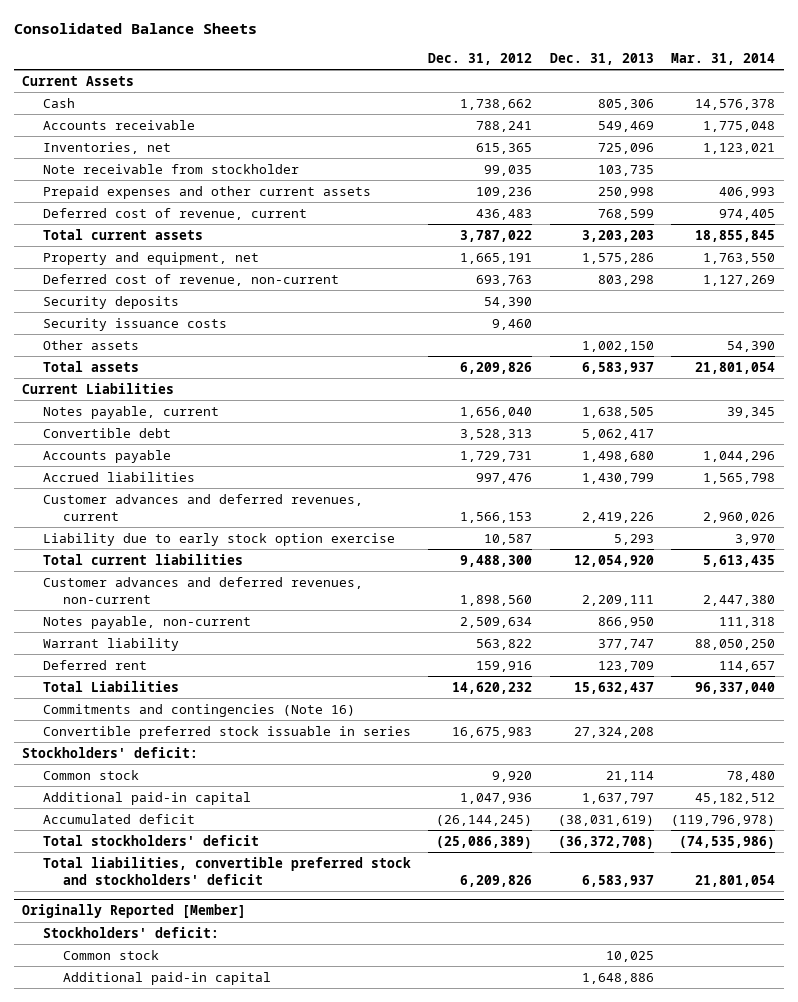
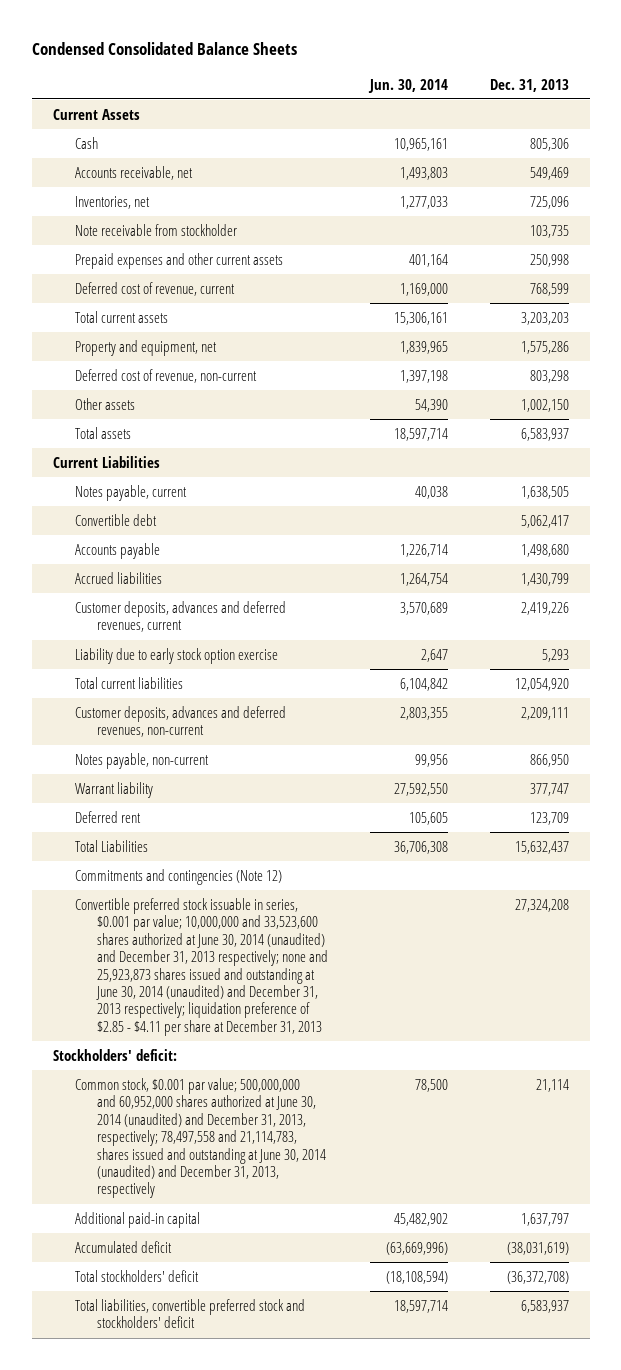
- Consolidated Balance Sheets
+ Condensed Consolidated Balance Sheets
- | Dec. 31, 2012 | Dec. 31, 2013 | Mar. 31, 2014
+ | Jun. 30, 2014 | Dec. 31, 2013
- Accounts receivable | 788,241 | 549,469 | 1,775,048
+ Accounts receivable, net | 1,493,803 | 549,469
- Security deposits | 54,390 | |
- Security issuance costs | 9,460 | |
- Customer advances and deferred revenues, current | 1,566,153 | 2,419,226 | 2,960,026
+ Customer deposits, advances and deferred revenues, current | 3,570,689 | 2,419,226
- Customer advances and deferred revenues, non-current | 1,898,560 | 2,209,111 | 2,447,380
+ Customer deposits, advances and deferred revenues, non-current | 2,803,355 | 2,209,111
- Commitments and contingencies (Note 16)
- Convertible preferred stock issuable in series | 16,675,983 | 27,324,208 |
+ Commitments and contingencies (Note 12)
+ Convertible preferred stock issuable in series, $0.001 par value; 10,000,000 and 33,523,600 shares authorized at June 30, 2014 (unaudited) and December 31, 2013 respectively; none and 25,923,873 shares issued and outstanding at June 30, 2014 (unaudited) and December 31, 2013 respectively; liquidation preference of $2.85 - $4.11 per share at December 31, 2013 | | 27,324,208
- Common stock | 9,920 | 21,114 | 78,480
+ Common stock, $0.001 par value; 500,000,000 and 60,952,000 shares authorized at June 30, 2014 (unaudited) and December 31, 2013, respectively; 78,497,558 and 21,114,783, shares issued and outstanding at June 30, 2014 (unaudited) and December 31, 2013, respectively | 78,500 | 21,114
- Originally Reported [Member]
- Stockholders' deficit:
- Common stock | | 10,025 |
- Additional paid-in capital | | 1,648,886 |

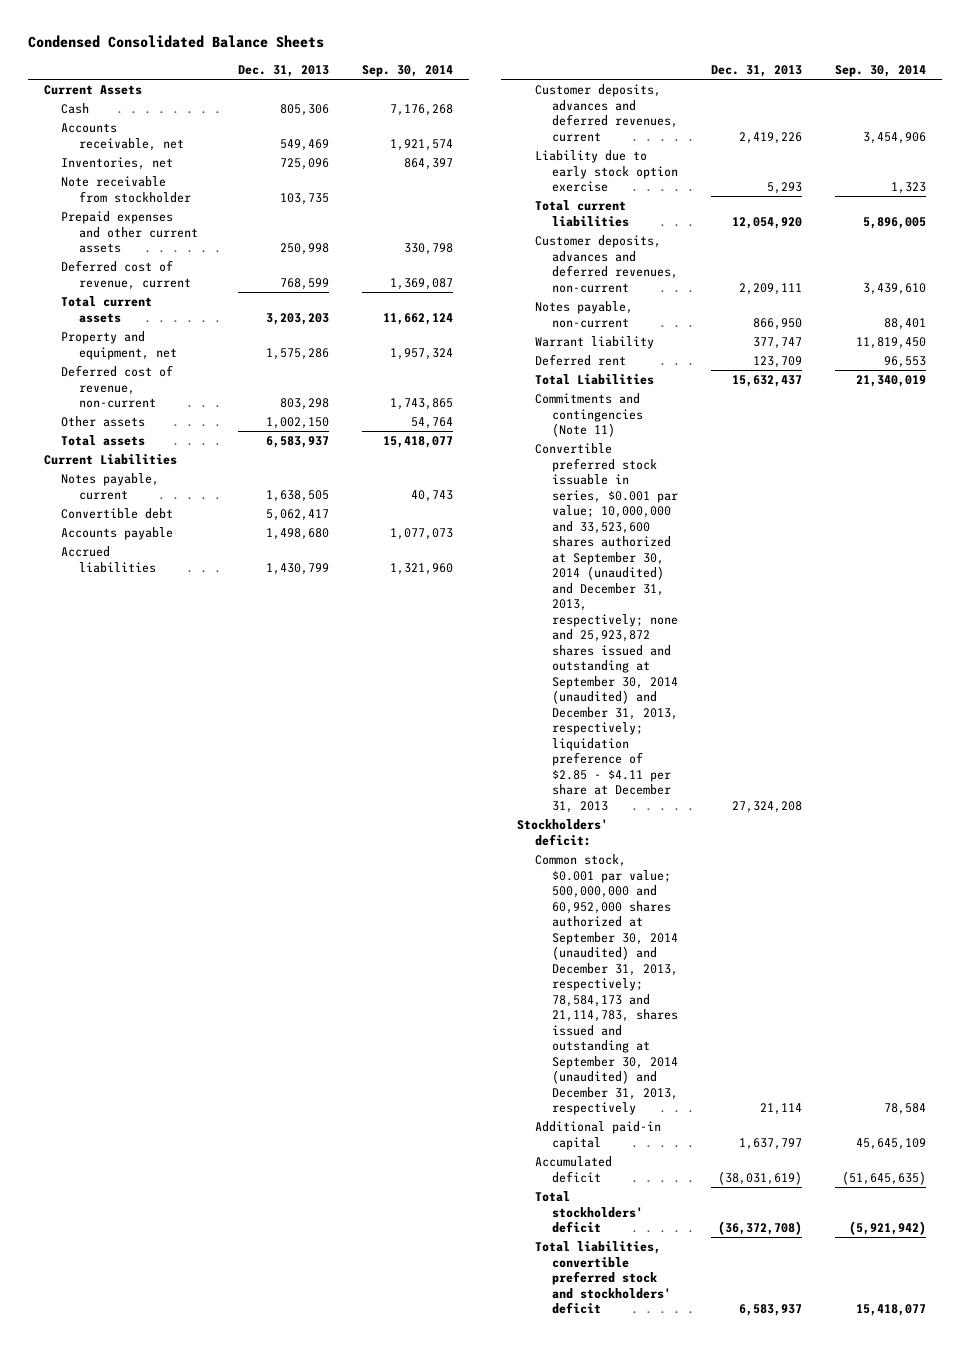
- | Jun. 30, 2014 | Dec. 31, 2013
+ | Dec. 31, 2013 | Sep. 30, 2014
- Commitments and contingencies (Note 12)
- Convertible preferred stock issuable in series, $0.001 par value; 10,000,000 and 33,523,600 shares authorized at June 30, 2014 (unaudited) and December 31, 2013 respectively; none and 25,923,873 shares issued and outstanding at June 30, 2014 (unaudited) and December 31, 2013 respectively; liquidation preference of $2.85 - $4.11 per share at December 31, 2013 | | 27,324,208
+ Commitments and contingencies (Note 11)
+ Convertible preferred stock issuable in series, $0.001 par value; 10,000,000 and 33,523,600 shares authorized at September 30, 2014 (unaudited) and December 31, 2013, respectively; none and 25,923,872 shares issued and outstanding at September 30, 2014 (unaudited) and December 31, 2013, respectively; liquidation preference of $2.85 - $4.11 per share at December 31, 2013 | 27,324,208 |
- Common stock, $0.001 par value; 500,000,000 and 60,952,000 shares authorized at June 30, 2014 (unaudited) and December 31, 2013, respectively; 78,497,558 and 21,114,783, shares issued and outstanding at June 30, 2014 (unaudited) and December 31, 2013, respectively | 78,500 | 21,114
+ Common stock, $0.001 par value; 500,000,000 and 60,952,000 shares authorized at September 30, 2014 (unaudited) and December 31, 2013, respectively; 78,584,173 and 21,114,783, shares issued and outstanding at September 30, 2014 (unaudited) and December 31, 2013, respectively | 21,114 | 78,584

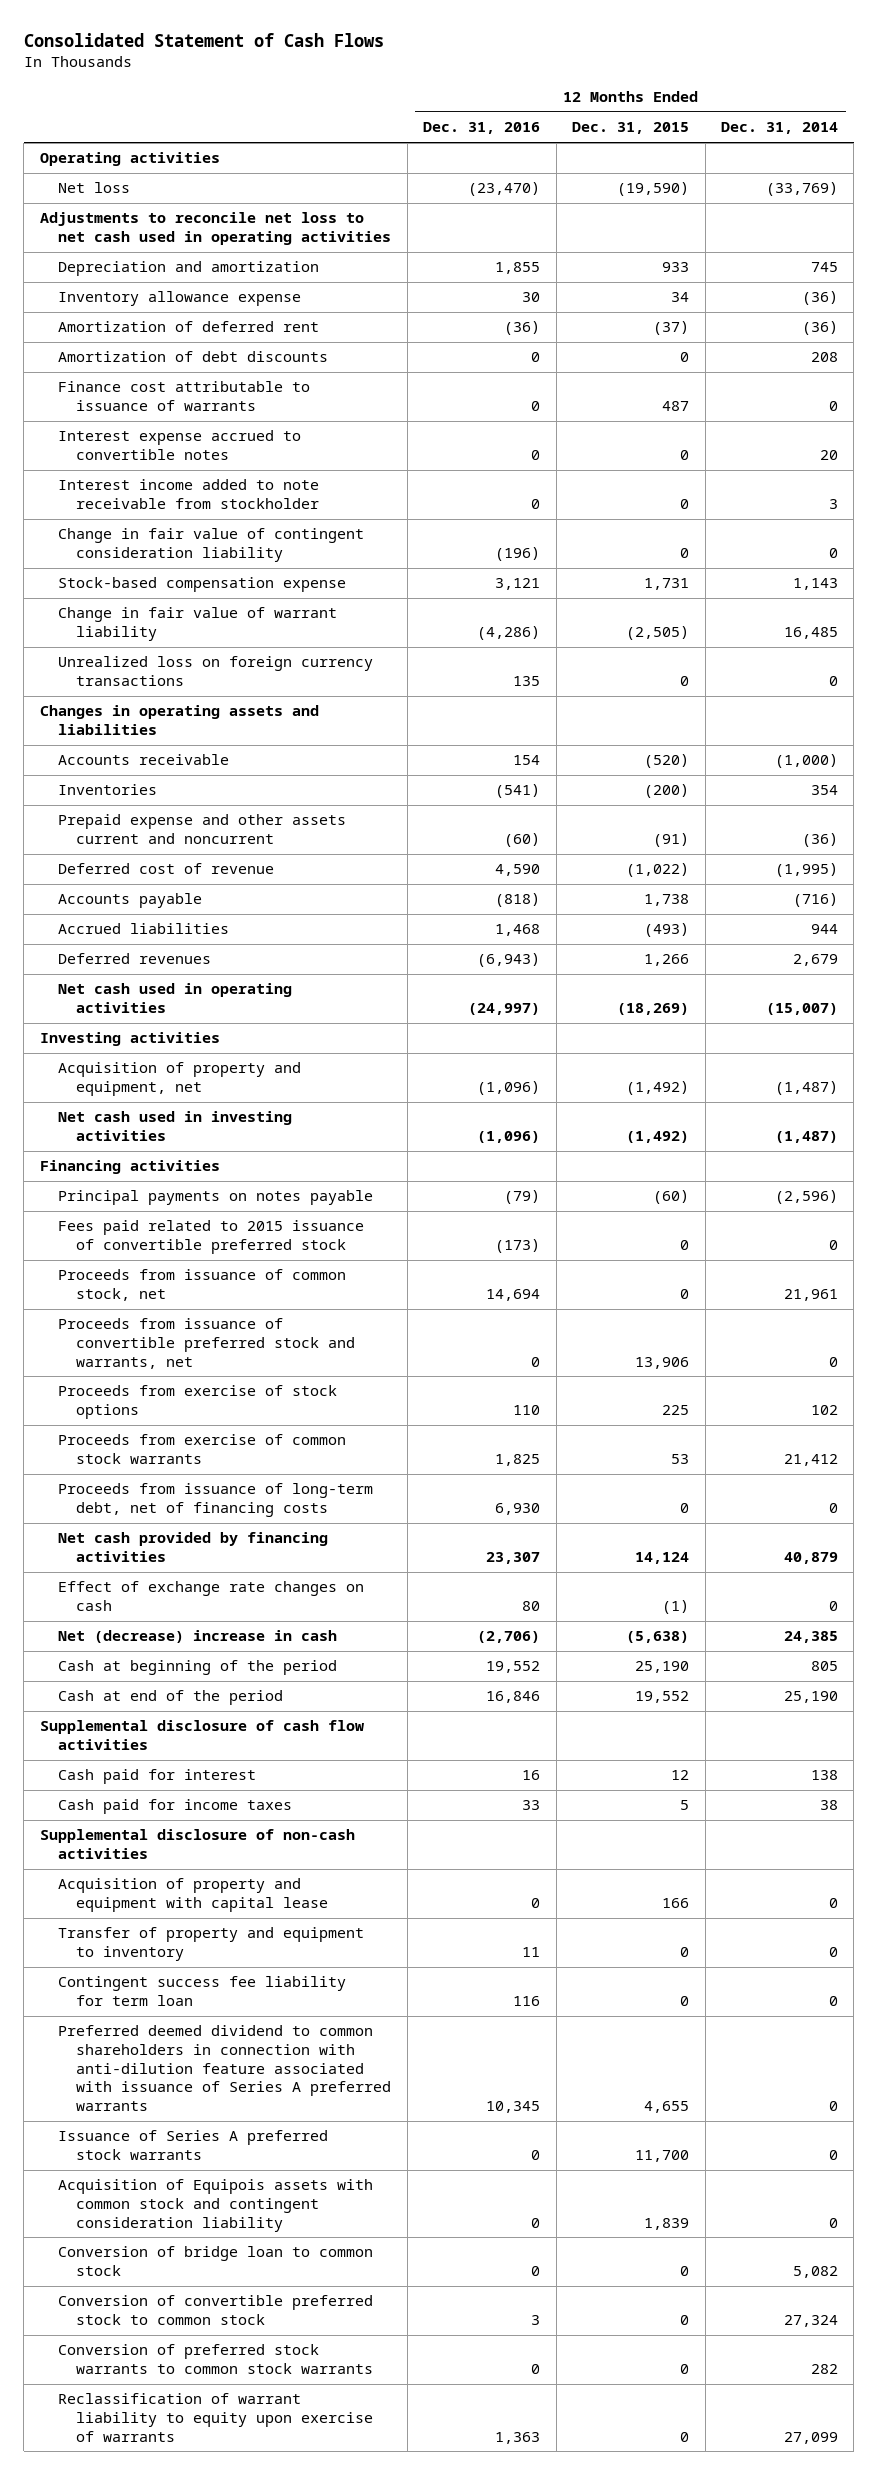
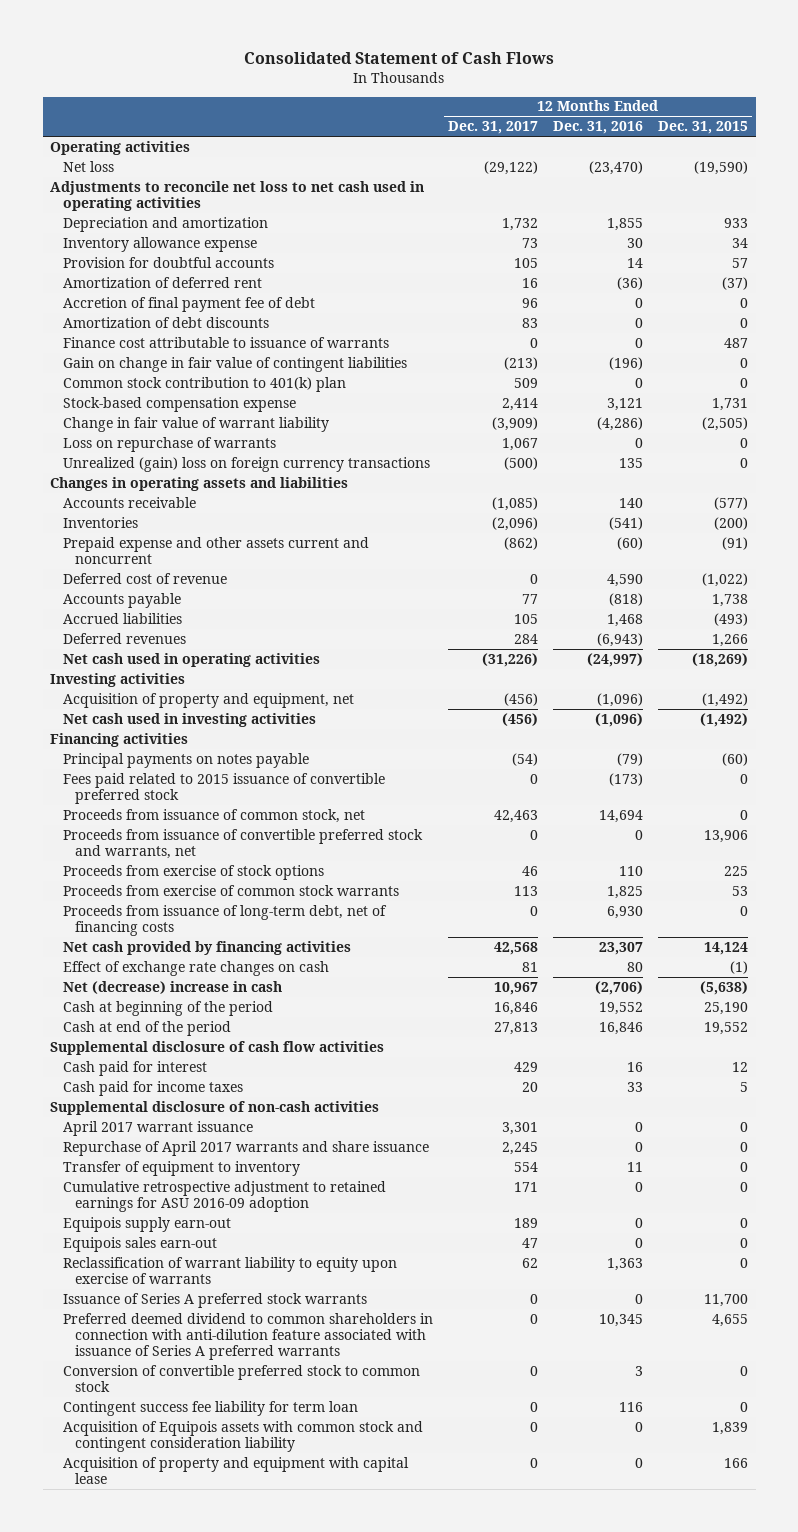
- | 12 Months Ended Dec. 31, 2016 | 12 Months Ended Dec. 31, 2015 | 12 Months Ended Dec. 31, 2014
+ | 12 Months Ended Dec. 31, 2017 | 12 Months Ended Dec. 31, 2016 | 12 Months Ended Dec. 31, 2015
+ Provision for doubtful accounts | 105 | 14 | 57
+ Accretion of final payment fee of debt | 96 | 0 | 0
- Interest expense accrued to convertible notes | 0 | 0 | 20
- Interest income added to note receivable from stockholder | 0 | 0 | 3
- Change in fair value of contingent consideration liability | (196) | 0 | 0
+ Gain on change in fair value of contingent liabilities | (213) | (196) | 0
+ Common stock contribution to 401(k) plan | 509 | 0 | 0
- Unrealized loss on foreign currency transactions | 135 | 0 | 0
+ Loss on repurchase of warrants | 1,067 | 0 | 0
+ Unrealized (gain) loss on foreign currency transactions | (500) | 135 | 0
- Accounts receivable | 154 | (520) | (1,000)
+ Accounts receivable | (1,085) | 140 | (577)
- Transfer of property and equipment to inventory | 11 | 0 | 0
+ April 2017 warrant issuance | 3,301 | 0 | 0
+ Repurchase of April 2017 warrants and share issuance | 2,245 | 0 | 0
+ Transfer of equipment to inventory | 554 | 11 | 0
+ Cumulative retrospective adjustment to retained earnings for ASU 2016-09 adoption | 171 | 0 | 0
+ Equipois supply earn-out | 189 | 0 | 0
+ Equipois sales earn-out | 47 | 0 | 0
moved up: Reclassification of warrant liability to equity upon exercise of warrants | 62 | 1,363 | 0
- Conversion of bridge loan to common stock | 0 | 0 | 5,082
moved down: Preferred deemed dividend to common shareholders in connection with anti-dilution feature associated with issuance of Series A preferred warrants | 0 | 10,345 | 4,655
- Conversion of preferred stock warrants to common stock warrants | 0 | 0 | 282
moved down: Contingent success fee liability for term loan | 0 | 116 | 0
moved down: Acquisition of Equipois assets with common stock and contingent consideration liability | 0 | 0 | 1,839
moved down: Acquisition of property and equipment with capital lease | 0 | 0 | 166

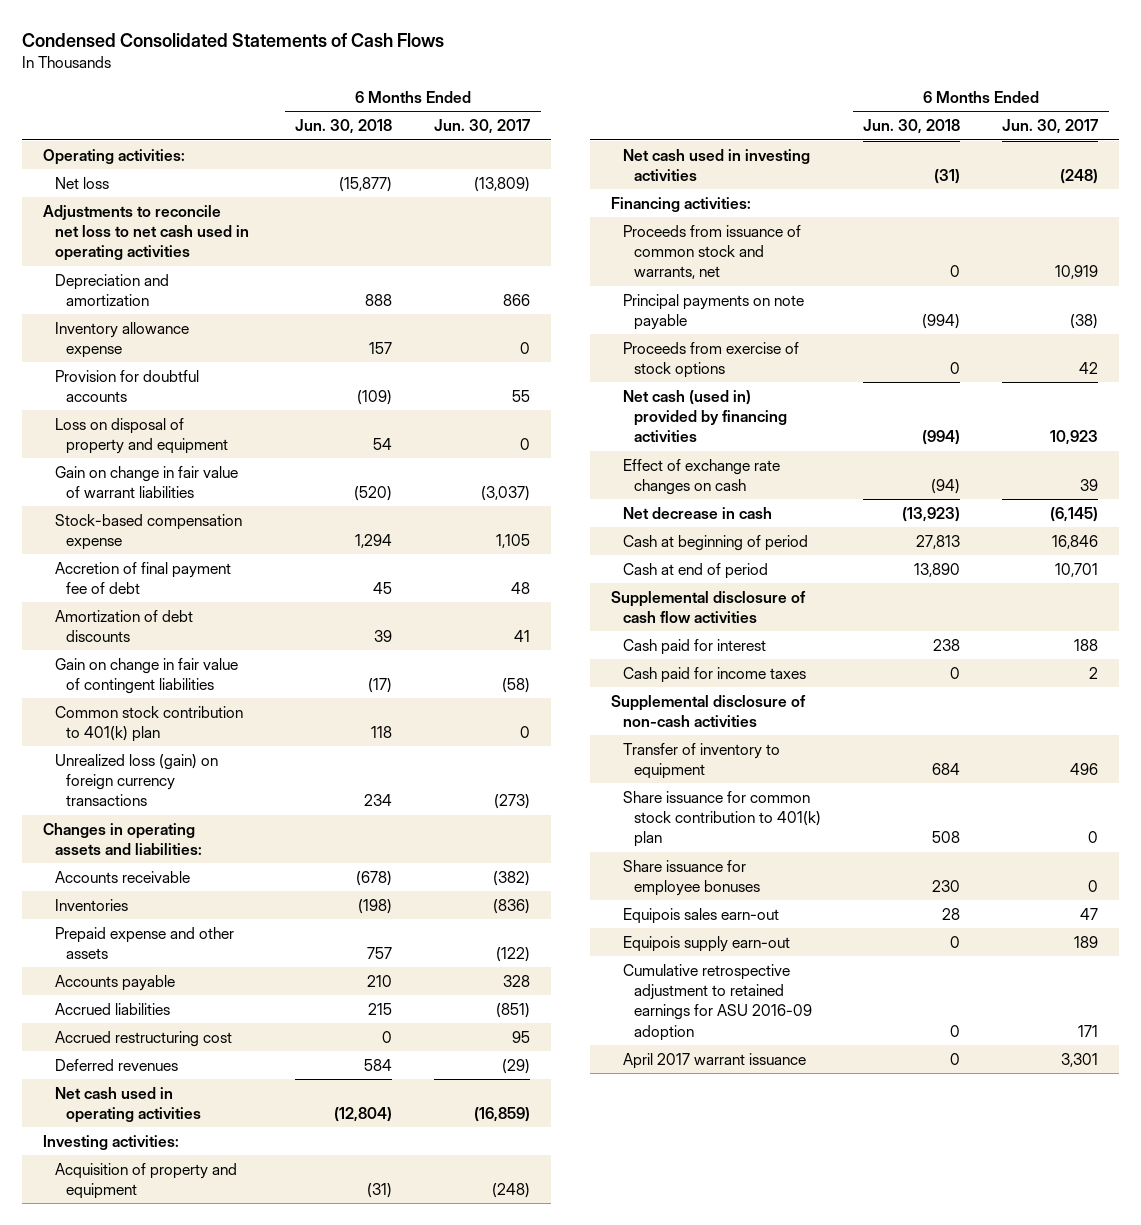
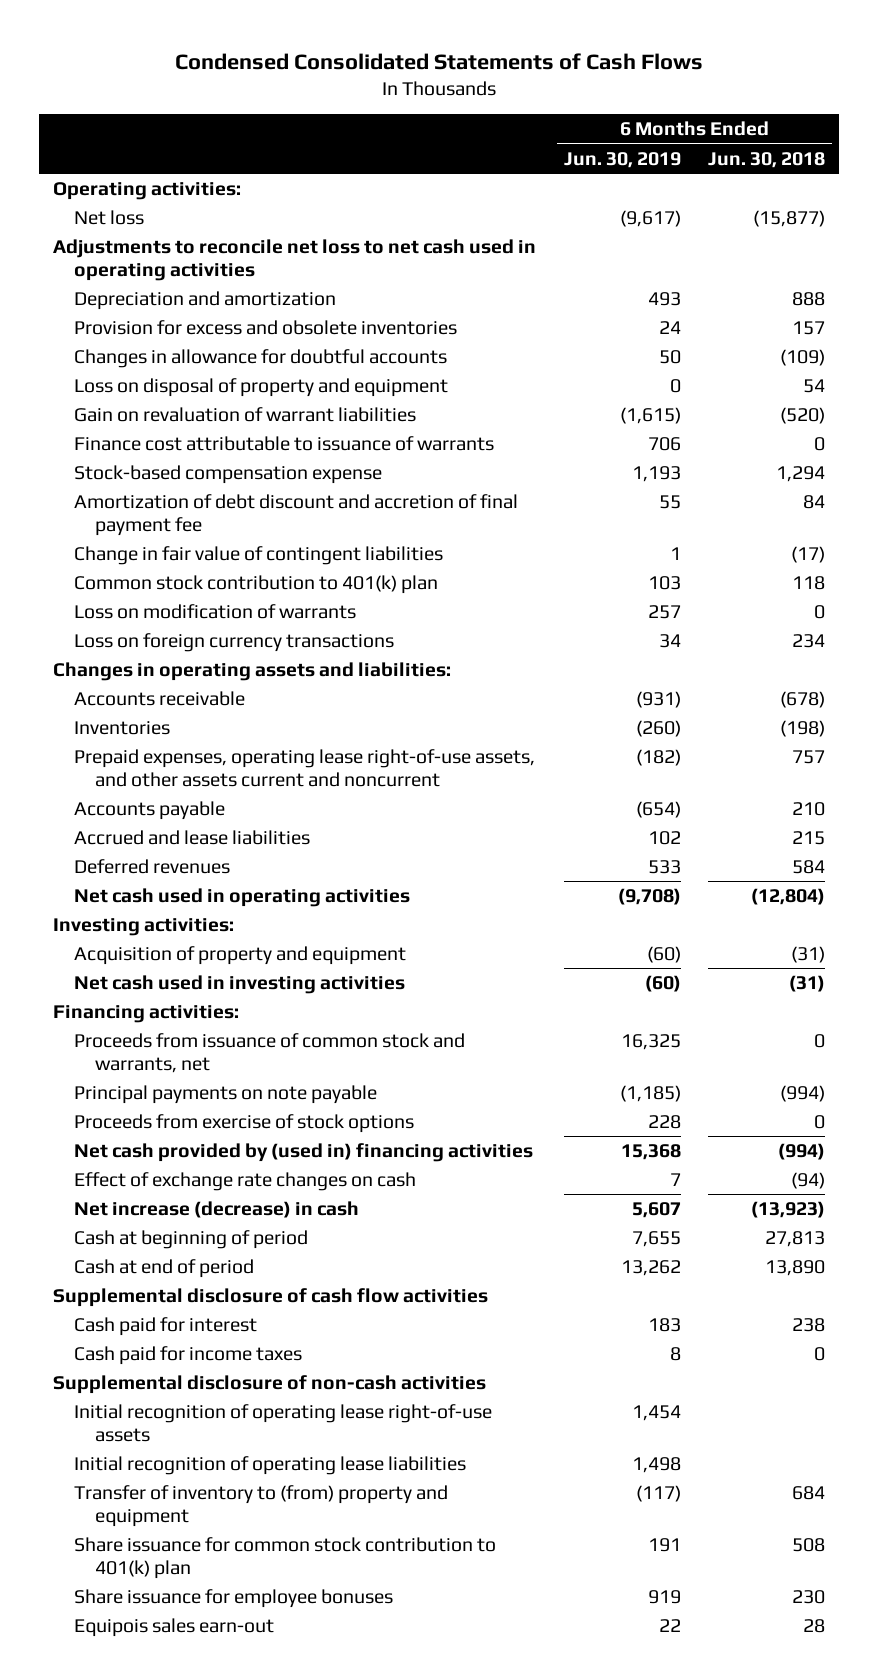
- | 6 Months Ended Jun. 30, 2018 | 6 Months Ended Jun. 30, 2017
+ | 6 Months Ended Jun. 30, 2019 | 6 Months Ended Jun. 30, 2018
- Inventory allowance expense | 157 | 0
- Provision for doubtful accounts | (109) | 55
+ Provision for excess and obsolete inventories | 24 | 157
+ Changes in allowance for doubtful accounts | 50 | (109)
- Gain on change in fair value of warrant liabilities | (520) | (3,037)
+ Gain on revaluation of warrant liabilities | (1,615) | (520)
+ Finance cost attributable to issuance of warrants | 706 | 0
- Accretion of final payment fee of debt | 45 | 48
- Amortization of debt discounts | 39 | 41
- Gain on change in fair value of contingent liabilities | (17) | (58)
+ Amortization of debt discount and accretion of final payment fee | 55 | 84
+ Change in fair value of contingent liabilities | 1 | (17)
- Unrealized loss (gain) on foreign currency transactions | 234 | (273)
+ Loss on modification of warrants | 257 | 0
+ Loss on foreign currency transactions | 34 | 234
- Prepaid expense and other assets | 757 | (122)
+ Prepaid expenses, operating lease right-of-use assets, and other assets current and noncurrent | (182) | 757
- Accrued liabilities | 215 | (851)
- Accrued restructuring cost | 0 | 95
+ Accrued and lease liabilities | 102 | 215
- Net cash (used in) provided by financing activities | (994) | 10,923
+ Net cash provided by (used in) financing activities | 15,368 | (994)
- Net decrease in cash | (13,923) | (6,145)
+ Net increase (decrease) in cash | 5,607 | (13,923)
- Transfer of inventory to equipment | 684 | 496
+ Initial recognition of operating lease right-of-use assets | 1,454 |
+ Initial recognition of operating lease liabilities | 1,498 |
+ Transfer of inventory to (from) property and equipment | (117) | 684
- Equipois supply earn-out | 0 | 189
- Cumulative retrospective adjustment to retained earnings for ASU 2016-09 adoption | 0 | 171
- April 2017 warrant issuance | 0 | 3,301

